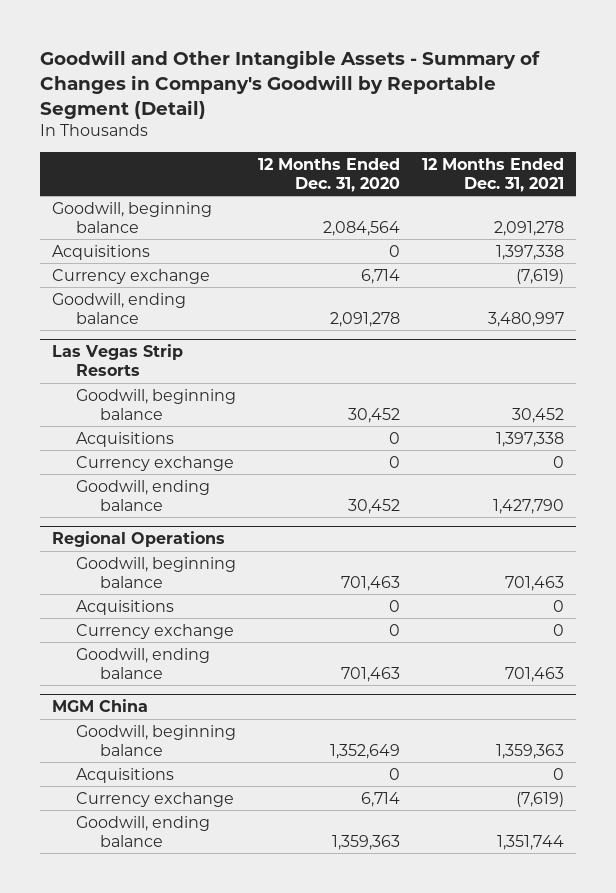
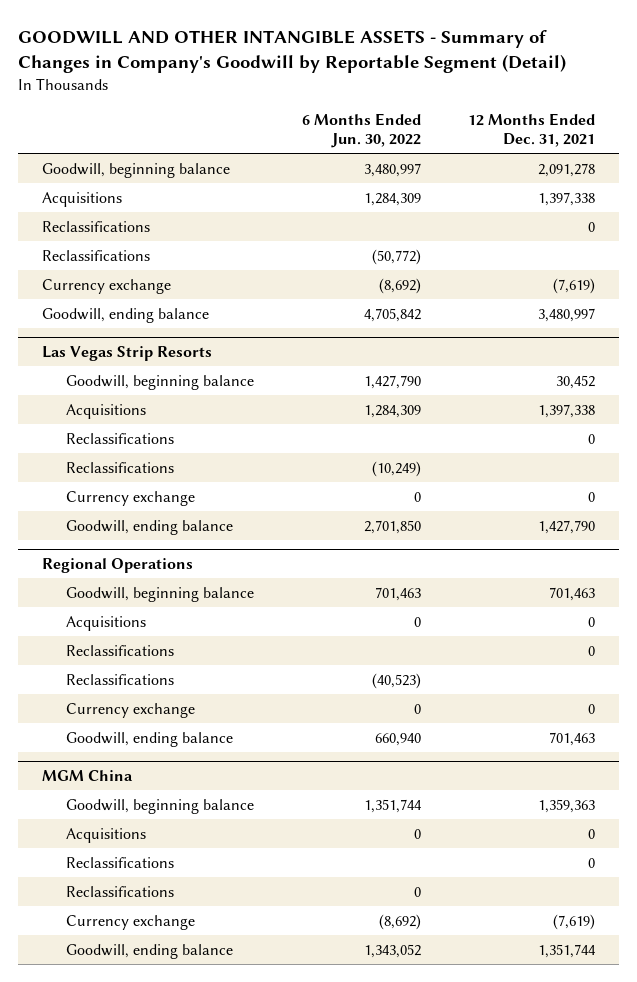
- Goodwill and Other Intangible Assets - Summary of Changes in Company's Goodwill by Reportable Segment (Detail)
+ GOODWILL AND OTHER INTANGIBLE ASSETS - Summary of Changes in Company's Goodwill by Reportable Segment (Detail)
- | 12 Months Ended Dec. 31, 2020 | 12 Months Ended Dec. 31, 2021
+ | 6 Months Ended Jun. 30, 2022 | 12 Months Ended Dec. 31, 2021
+ Reclassifications | | 0
+ Reclassifications | (50,772) |
@ Las Vegas Strip Resorts
+ Reclassifications | | 0
+ Reclassifications | (10,249) |
@ Regional Operations
+ Reclassifications | | 0
+ Reclassifications | (40,523) |
@ MGM China
+ Reclassifications | | 0
+ Reclassifications | 0 |

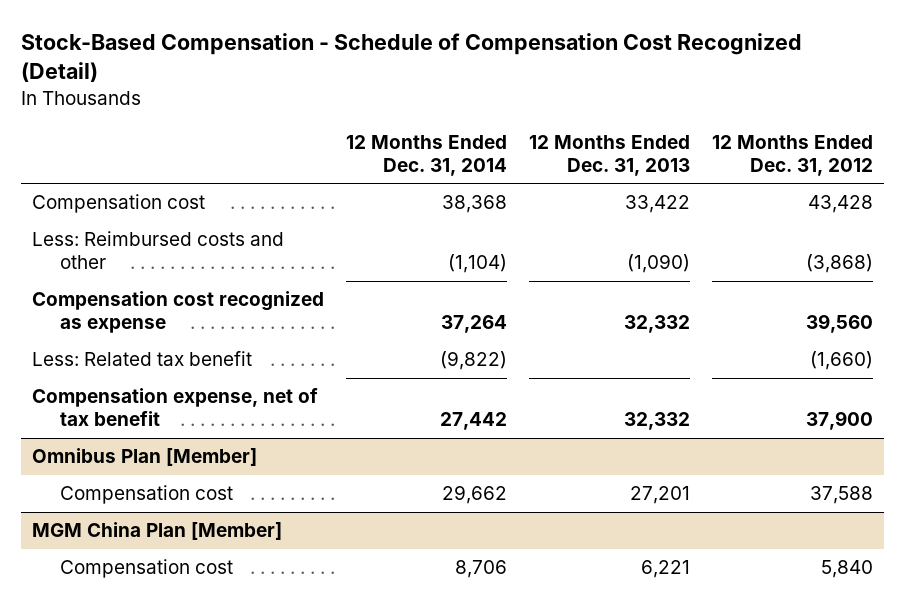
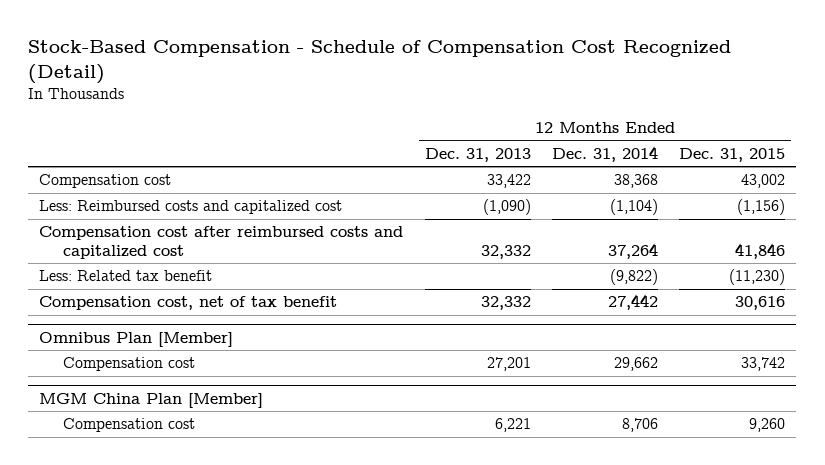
- | 12 Months Ended Dec. 31, 2014 | 12 Months Ended Dec. 31, 2013 | 12 Months Ended Dec. 31, 2012
+ | 12 Months Ended Dec. 31, 2013 | 12 Months Ended Dec. 31, 2014 | 12 Months Ended Dec. 31, 2015
- Less: Reimbursed costs and other | (1,104) | (1,090) | (3,868)
- Compensation cost recognized as expense | 37,264 | 32,332 | 39,560
+ Less: Reimbursed costs and capitalized cost | (1,090) | (1,104) | (1,156)
+ Compensation cost after reimbursed costs and capitalized cost | 32,332 | 37,264 | 41,846
- Compensation expense, net of tax benefit | 27,442 | 32,332 | 37,900
+ Compensation cost, net of tax benefit | 32,332 | 27,442 | 30,616

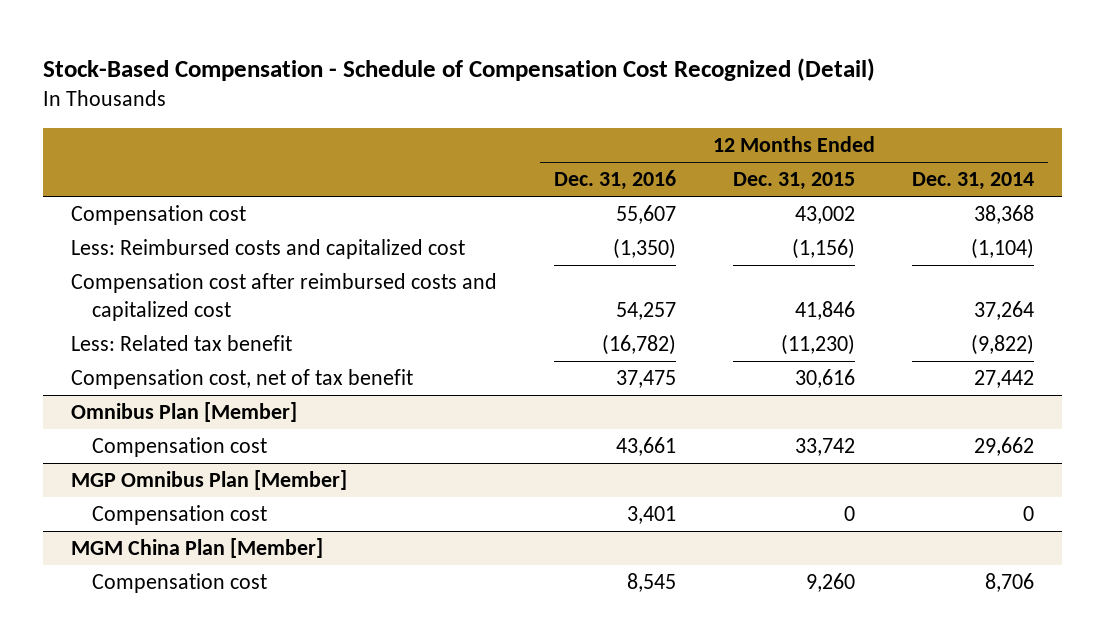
- | 12 Months Ended Dec. 31, 2013 | 12 Months Ended Dec. 31, 2014 | 12 Months Ended Dec. 31, 2015
+ | 12 Months Ended Dec. 31, 2016 | 12 Months Ended Dec. 31, 2015 | 12 Months Ended Dec. 31, 2014
+ MGP Omnibus Plan [Member]
+ Compensation cost | 3,401 | 0 | 0

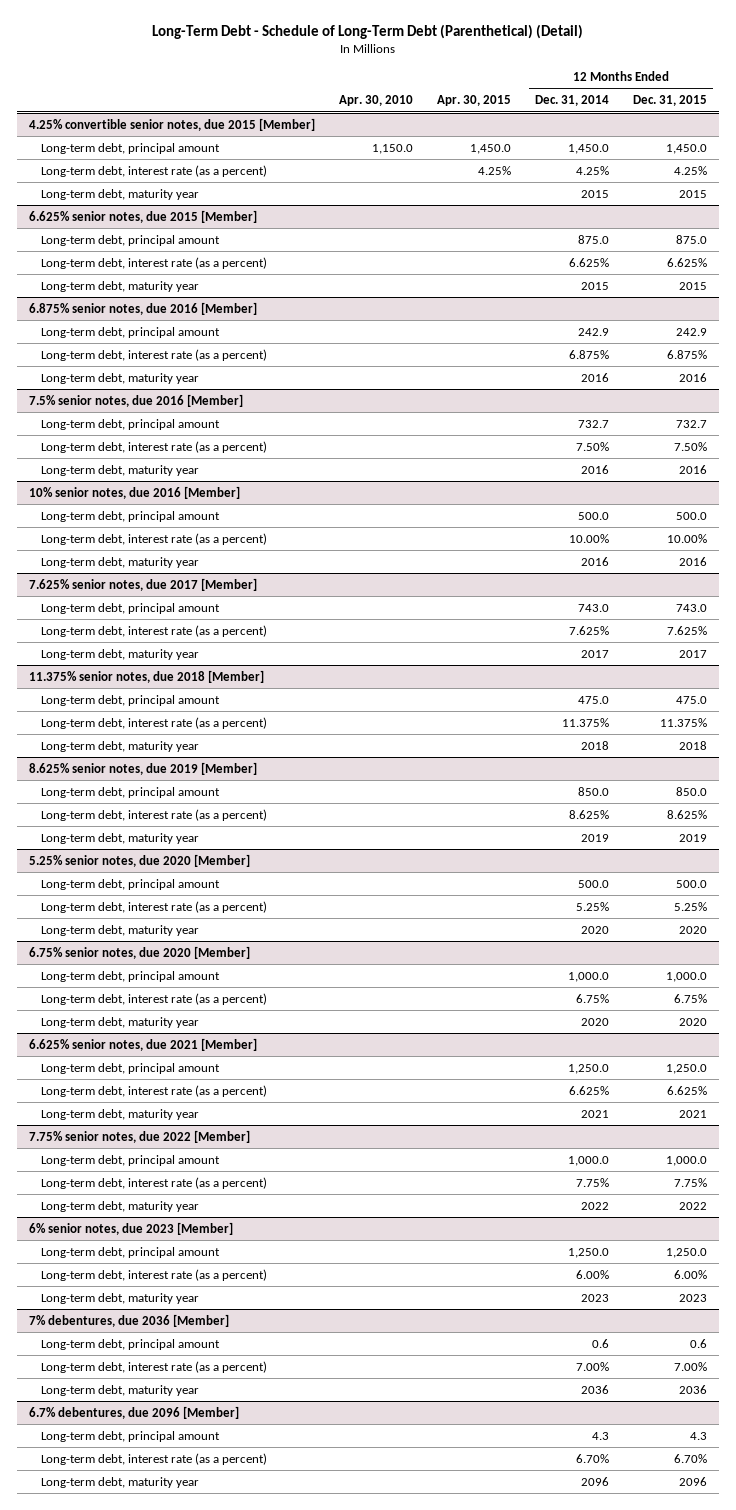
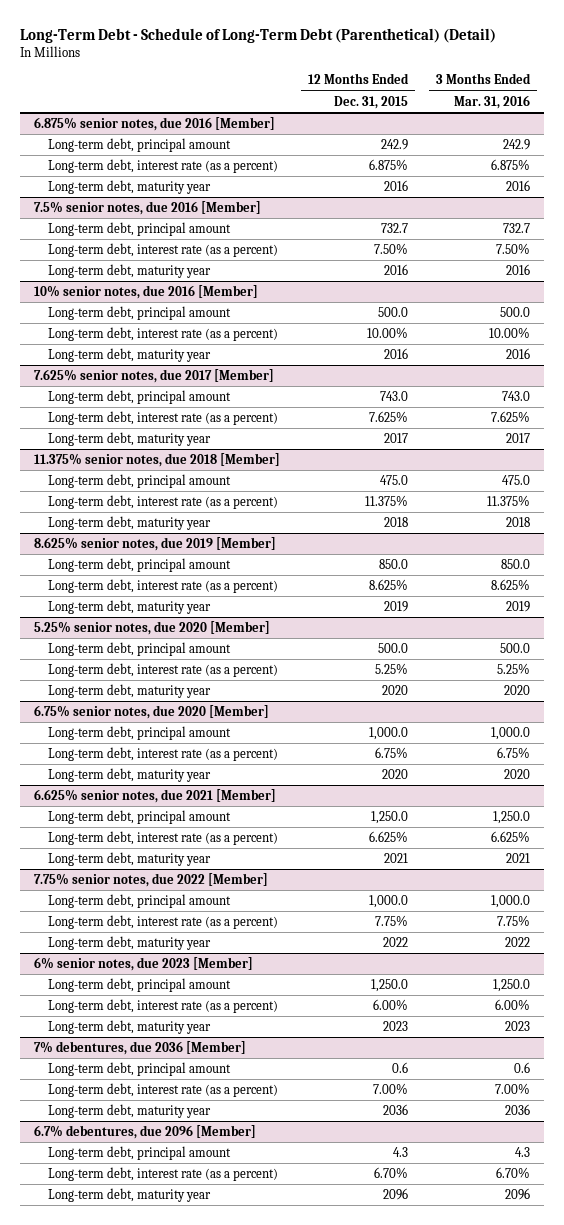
- | Apr. 30, 2010 | Apr. 30, 2015 | 12 Months Ended Dec. 31, 2014 | 12 Months Ended Dec. 31, 2015
+ | 12 Months Ended Dec. 31, 2015 | 3 Months Ended Mar. 31, 2016
- 4.25% convertible senior notes, due 2015 [Member]
- Long-term debt, principal amount | 1,150.0 | 1,450.0 | 1,450.0 | 1,450.0
- Long-term debt, interest rate (as a percent) | | 4.25% | 4.25% | 4.25%
- Long-term debt, maturity year | | | 2015 | 2015
- 6.625% senior notes, due 2015 [Member]
- Long-term debt, principal amount | | | 875.0 | 875.0
- Long-term debt, interest rate (as a percent) | | | 6.625% | 6.625%
- Long-term debt, maturity year | | | 2015 | 2015

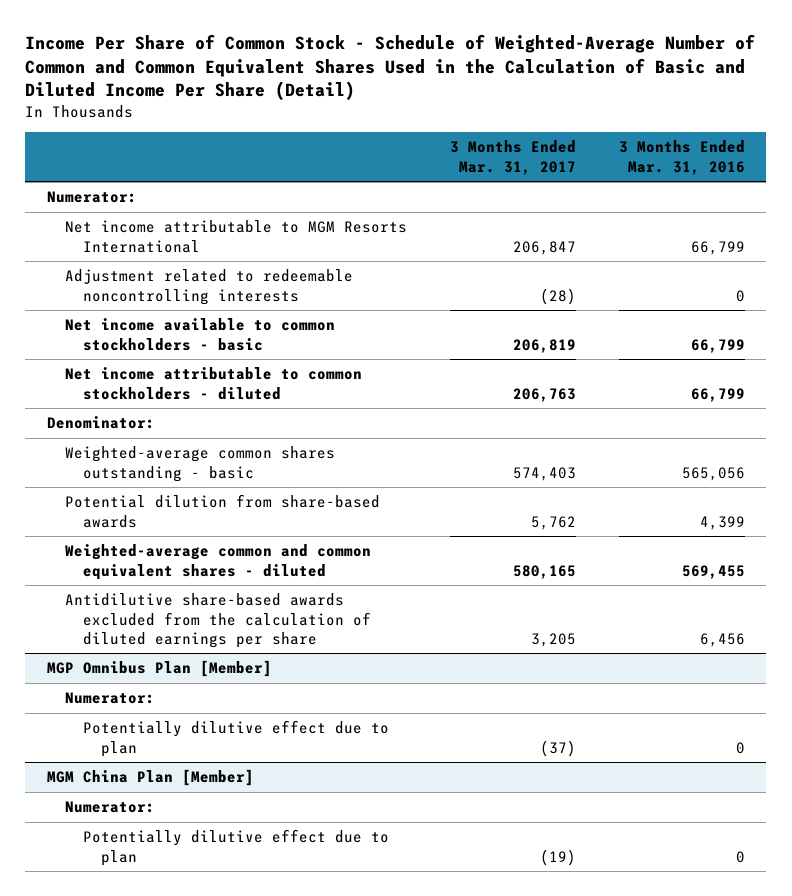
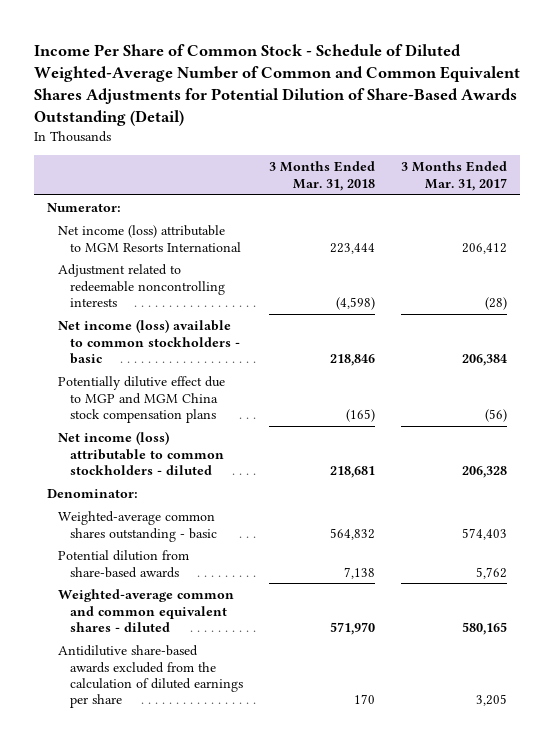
- Income Per Share of Common Stock - Schedule of Weighted-Average Number of Common and Common Equivalent Shares Used in the Calculation of Basic and Diluted Income Per Share (Detail)
+ Income Per Share of Common Stock - Schedule of Diluted Weighted-Average Number of Common and Common Equivalent Shares Adjustments for Potential Dilution of Share-Based Awards Outstanding (Detail)
- | 3 Months Ended Mar. 31, 2017 | 3 Months Ended Mar. 31, 2016
+ | 3 Months Ended Mar. 31, 2018 | 3 Months Ended Mar. 31, 2017
- Net income attributable to MGM Resorts International | 206,847 | 66,799
+ Net income (loss) attributable to MGM Resorts International | 223,444 | 206,412
- Net income available to common stockholders - basic | 206,819 | 66,799
- Net income attributable to common stockholders - diluted | 206,763 | 66,799
+ Net income (loss) available to common stockholders - basic | 218,846 | 206,384
+ Potentially dilutive effect due to MGP and MGM China stock compensation plans | (165) | (56)
+ Net income (loss) attributable to common stockholders - diluted | 218,681 | 206,328
- MGP Omnibus Plan [Member]
- Numerator:
- Potentially dilutive effect due to plan | (37) | 0
- MGM China Plan [Member]
- Numerator:
- Potentially dilutive effect due to plan | (19) | 0

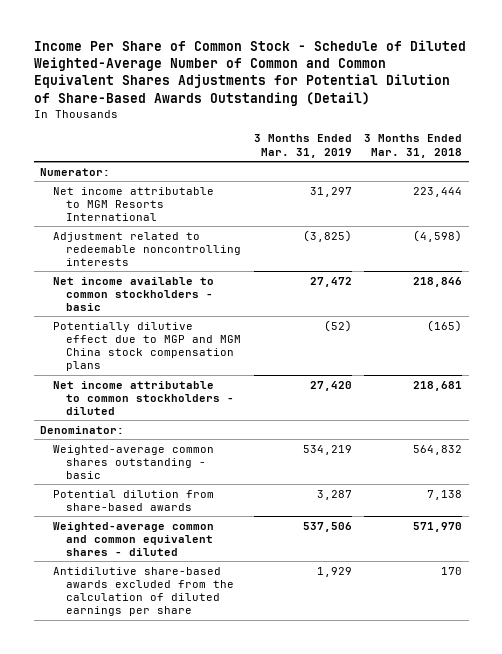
- | 3 Months Ended Mar. 31, 2018 | 3 Months Ended Mar. 31, 2017
+ | 3 Months Ended Mar. 31, 2019 | 3 Months Ended Mar. 31, 2018
- Net income (loss) attributable to MGM Resorts International | 223,444 | 206,412
+ Net income attributable to MGM Resorts International | 31,297 | 223,444
- Net income (loss) available to common stockholders - basic | 218,846 | 206,384
+ Net income available to common stockholders - basic | 27,472 | 218,846
- Net income (loss) attributable to common stockholders - diluted | 218,681 | 206,328
+ Net income attributable to common stockholders - diluted | 27,420 | 218,681

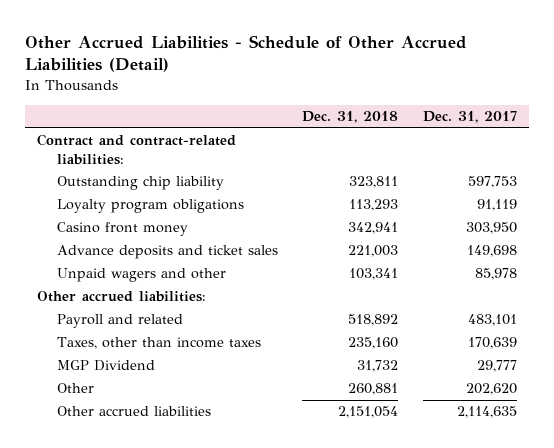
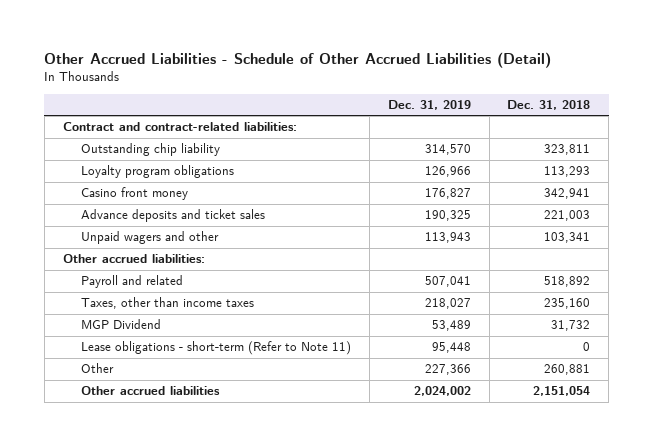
- | Dec. 31, 2018 | Dec. 31, 2017
+ | Dec. 31, 2019 | Dec. 31, 2018
+ Lease obligations - short-term (Refer to Note 11) | 95,448 | 0

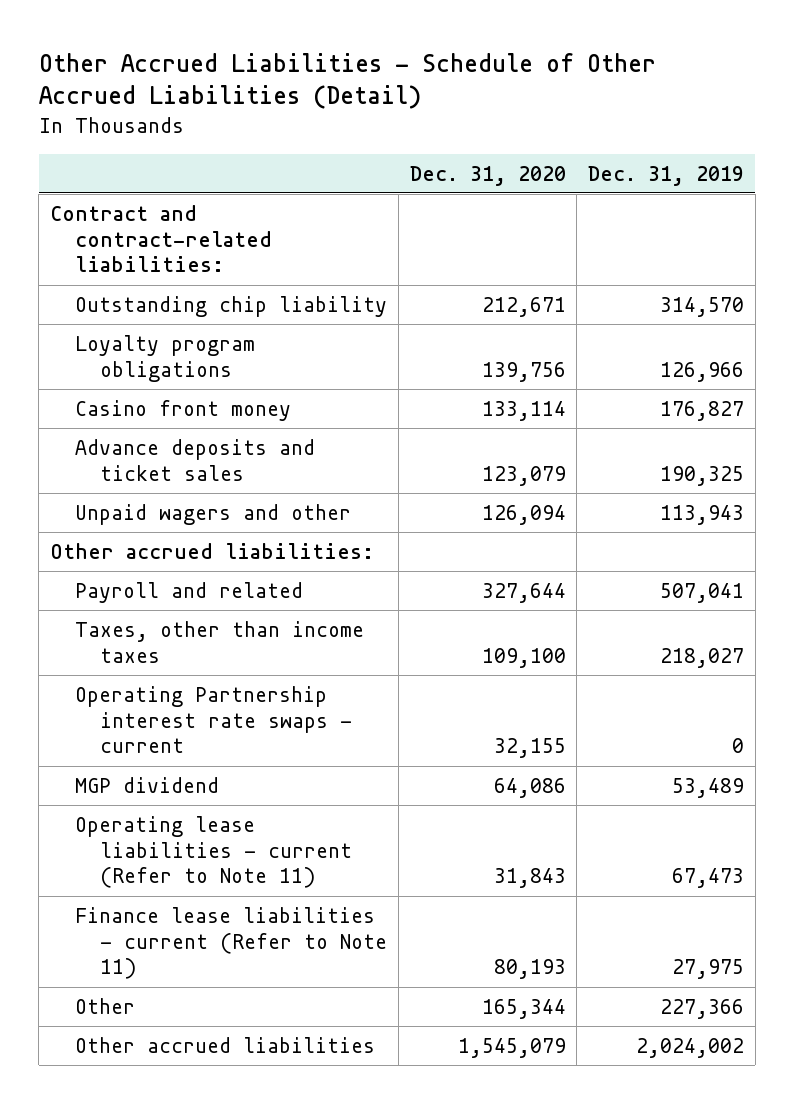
- | Dec. 31, 2019 | Dec. 31, 2018
+ | Dec. 31, 2020 | Dec. 31, 2019
- MGP Dividend | 53,489 | 31,732
- Lease obligations - short-term (Refer to Note 11) | 95,448 | 0
+ Operating Partnership interest rate swaps - current | 32,155 | 0
+ MGP dividend | 64,086 | 53,489
+ Operating lease liabilities - current (Refer to Note 11) | 31,843 | 67,473
+ Finance lease liabilities - current (Refer to Note 11) | 80,193 | 27,975

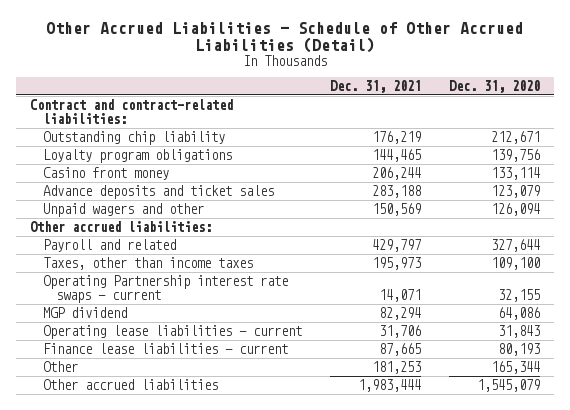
- | Dec. 31, 2020 | Dec. 31, 2019
+ | Dec. 31, 2021 | Dec. 31, 2020
- Operating lease liabilities - current (Refer to Note 11) | 31,843 | 67,473
- Finance lease liabilities - current (Refer to Note 11) | 80,193 | 27,975
+ Operating lease liabilities - current | 31,706 | 31,843
+ Finance lease liabilities - current | 87,665 | 80,193

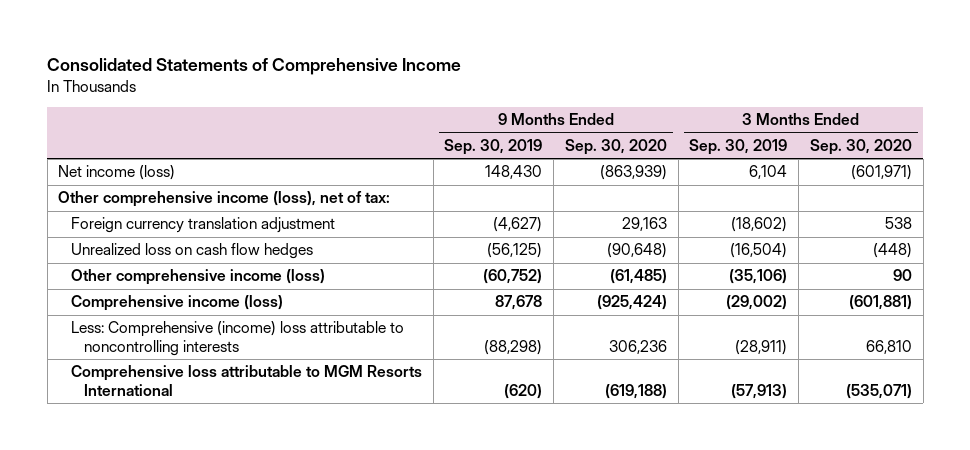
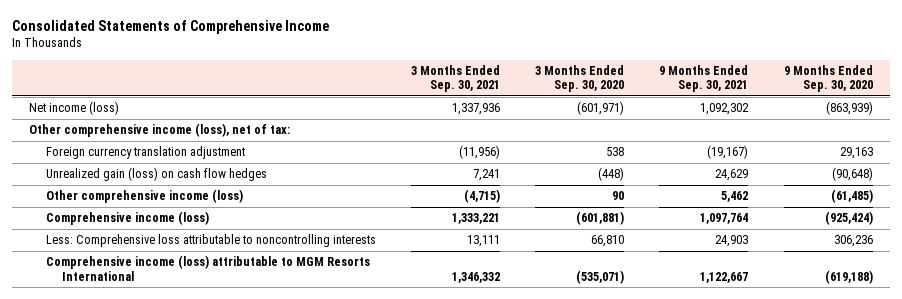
- | 9 Months Ended Sep. 30, 2019 | 9 Months Ended Sep. 30, 2020 | 3 Months Ended Sep. 30, 2019 | 3 Months Ended Sep. 30, 2020
+ | 3 Months Ended Sep. 30, 2021 | 3 Months Ended Sep. 30, 2020 | 9 Months Ended Sep. 30, 2021 | 9 Months Ended Sep. 30, 2020
- Unrealized loss on cash flow hedges | (56,125) | (90,648) | (16,504) | (448)
+ Unrealized gain (loss) on cash flow hedges | 7,241 | (448) | 24,629 | (90,648)
- Less: Comprehensive (income) loss attributable to noncontrolling interests | (88,298) | 306,236 | (28,911) | 66,810
- Comprehensive loss attributable to MGM Resorts International | (620) | (619,188) | (57,913) | (535,071)
+ Less: Comprehensive loss attributable to noncontrolling interests | 13,111 | 66,810 | 24,903 | 306,236
+ Comprehensive income (loss) attributable to MGM Resorts International | 1,346,332 | (535,071) | 1,122,667 | (619,188)

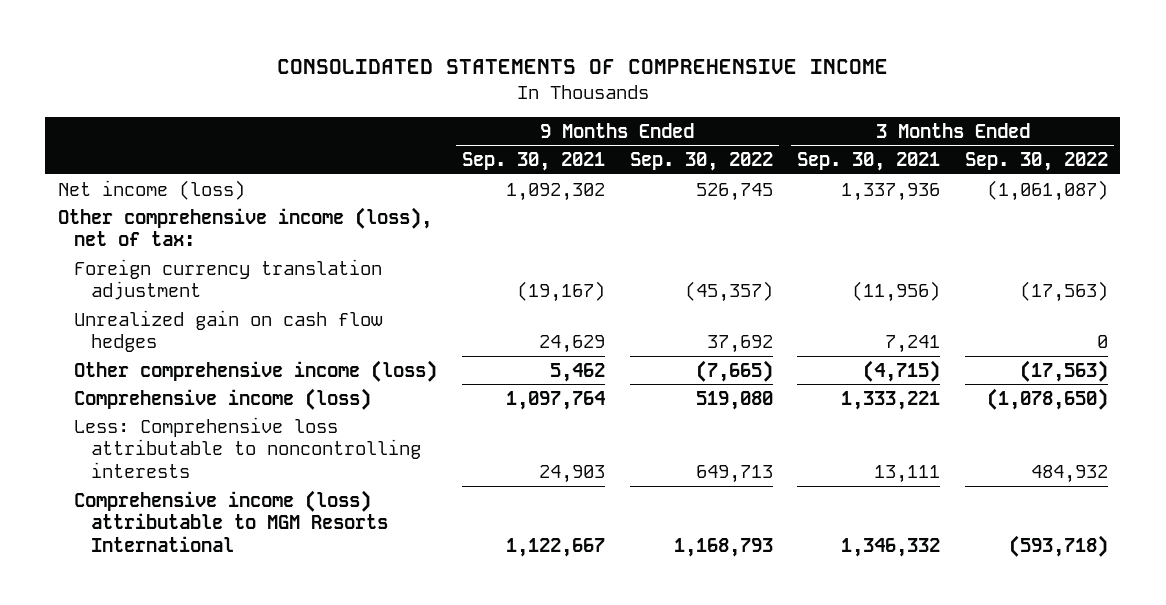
- Consolidated Statements of Comprehensive Income
+ CONSOLIDATED STATEMENTS OF COMPREHENSIVE INCOME
- | 3 Months Ended Sep. 30, 2021 | 3 Months Ended Sep. 30, 2020 | 9 Months Ended Sep. 30, 2021 | 9 Months Ended Sep. 30, 2020
+ | 9 Months Ended Sep. 30, 2021 | 9 Months Ended Sep. 30, 2022 | 3 Months Ended Sep. 30, 2021 | 3 Months Ended Sep. 30, 2022
- Unrealized gain (loss) on cash flow hedges | 7,241 | (448) | 24,629 | (90,648)
+ Unrealized gain on cash flow hedges | 24,629 | 37,692 | 7,241 | 0

